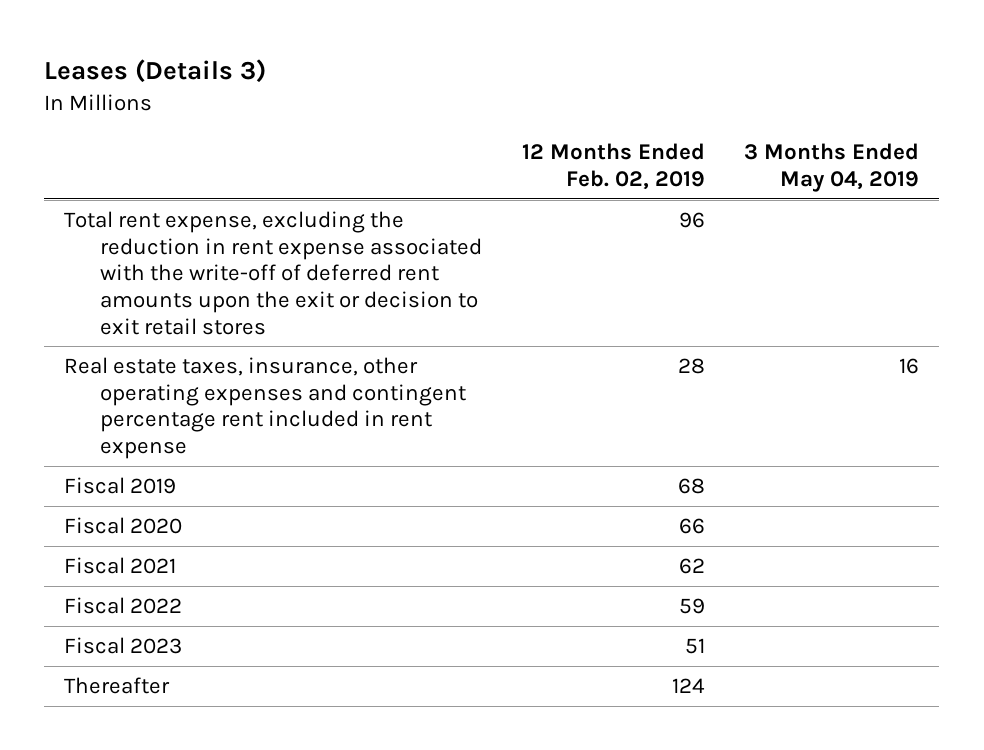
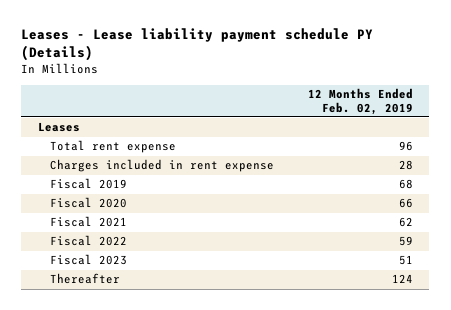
- Leases (Details 3)
+ Leases - Lease liability payment schedule PY (Details)
- | 12 Months Ended Feb. 02, 2019 | 3 Months Ended May 04, 2019
+ | 12 Months Ended Feb. 02, 2019
- Total rent expense, excluding the reduction in rent expense associated with the write-off of deferred rent amounts upon the exit or decision to exit retail stores | 96 |
- Real estate taxes, insurance, other operating expenses and contingent percentage rent included in rent expense | 28 | 16
+ Leases
+ Total rent expense | 96
+ Charges included in rent expense | 28

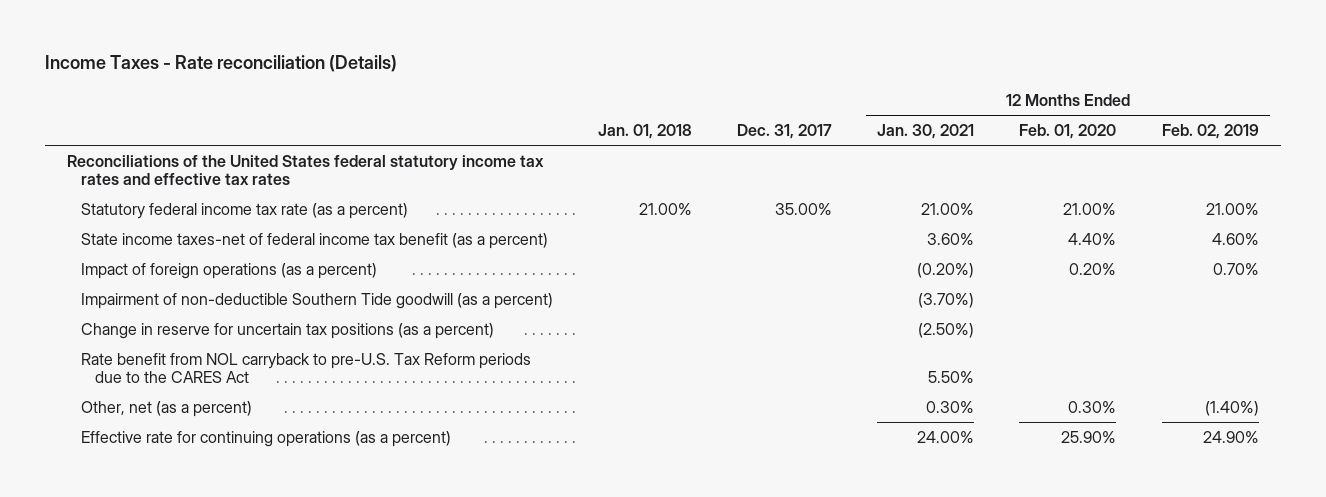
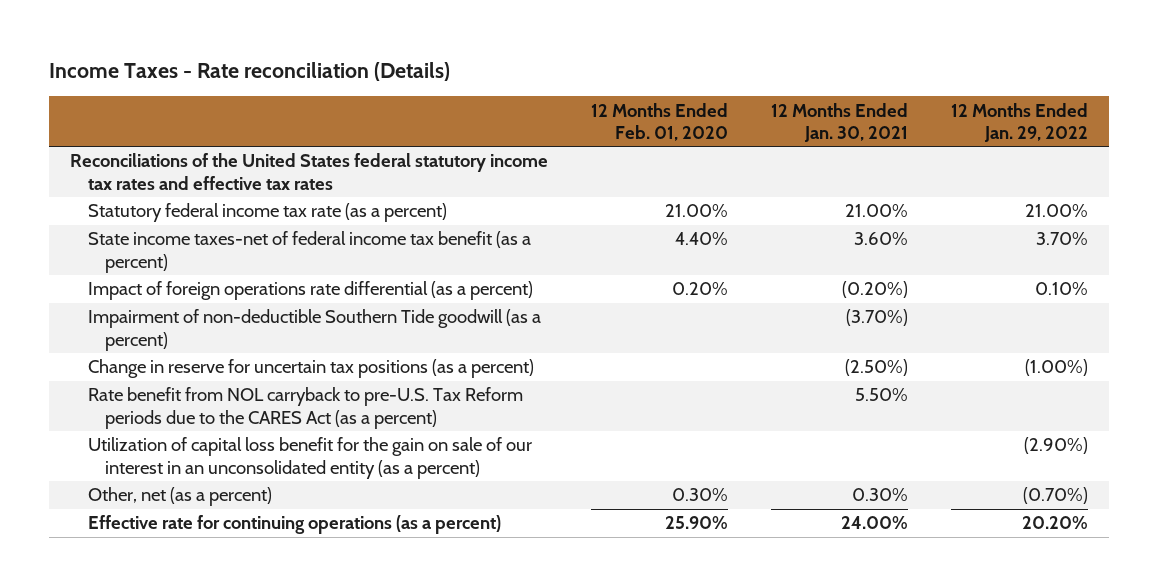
- | Jan. 01, 2018 | Dec. 31, 2017 | 12 Months Ended Jan. 30, 2021 | 12 Months Ended Feb. 01, 2020 | 12 Months Ended Feb. 02, 2019
+ | 12 Months Ended Feb. 01, 2020 | 12 Months Ended Jan. 30, 2021 | 12 Months Ended Jan. 29, 2022
- Impact of foreign operations (as a percent) | | | (0.20%) | 0.20% | 0.70%
+ Impact of foreign operations rate differential (as a percent) | 0.20% | (0.20%) | 0.10%
- Rate benefit from NOL carryback to pre-U.S. Tax Reform periods due to the CARES Act | | | 5.50% | |
+ Rate benefit from NOL carryback to pre-U.S. Tax Reform periods due to the CARES Act (as a percent) | | 5.50% |
+ Utilization of capital loss benefit for the gain on sale of our interest in an unconsolidated entity (as a percent) | | | (2.90%)

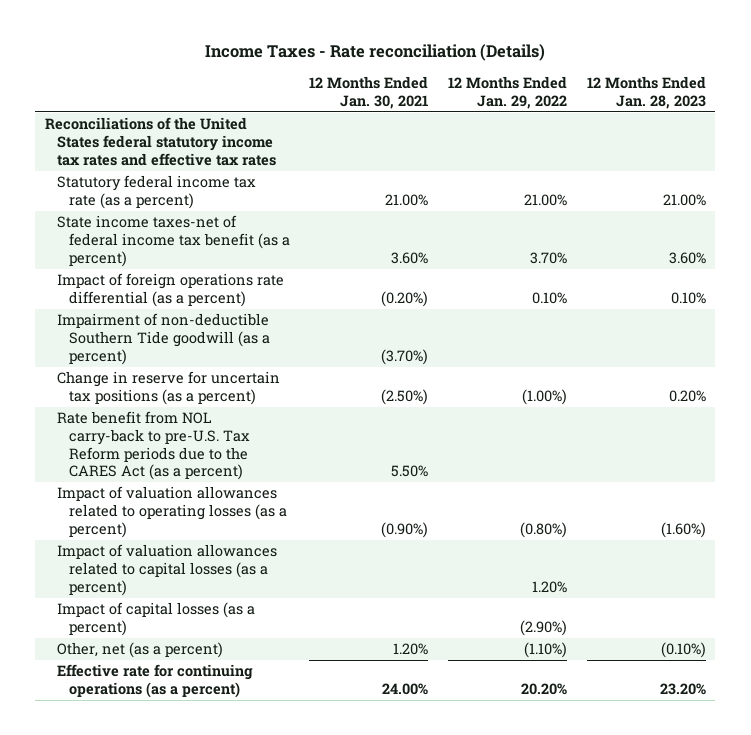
- | 12 Months Ended Feb. 01, 2020 | 12 Months Ended Jan. 30, 2021 | 12 Months Ended Jan. 29, 2022
+ | 12 Months Ended Jan. 30, 2021 | 12 Months Ended Jan. 29, 2022 | 12 Months Ended Jan. 28, 2023
- Rate benefit from NOL carryback to pre-U.S. Tax Reform periods due to the CARES Act (as a percent) | | 5.50% |
- Utilization of capital loss benefit for the gain on sale of our interest in an unconsolidated entity (as a percent) | | | (2.90%)
- Other, net (as a percent) | 0.30% | 0.30% | (0.70%)
+ Rate benefit from NOL carry-back to pre-U.S. Tax Reform periods due to the CARES Act (as a percent) | 5.50% | |
+ Impact of valuation allowances related to operating losses (as a percent) | (0.90%) | (0.80%) | (1.60%)
+ Impact of valuation allowances related to capital losses (as a percent) | | 1.20% |
+ Impact of capital losses (as a percent) | | (2.90%) |
+ Other, net (as a percent) | 1.20% | (1.10%) | (0.10%)

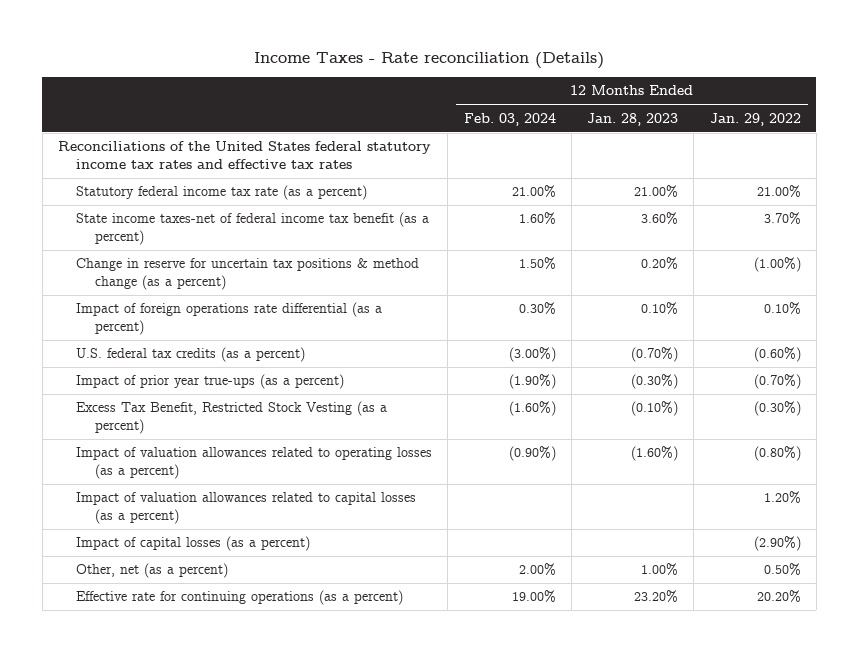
- | 12 Months Ended Jan. 30, 2021 | 12 Months Ended Jan. 29, 2022 | 12 Months Ended Jan. 28, 2023
+ | 12 Months Ended Feb. 03, 2024 | 12 Months Ended Jan. 28, 2023 | 12 Months Ended Jan. 29, 2022
+ Change in reserve for uncertain tax positions & method change (as a percent) | 1.50% | 0.20% | (1.00%)
- Impairment of non-deductible Southern Tide goodwill (as a percent) | (3.70%) | |
- Change in reserve for uncertain tax positions (as a percent) | (2.50%) | (1.00%) | 0.20%
- Rate benefit from NOL carry-back to pre-U.S. Tax Reform periods due to the CARES Act (as a percent) | 5.50% | |
+ U.S. federal tax credits (as a percent) | (3.00%) | (0.70%) | (0.60%)
+ Impact of prior year true-ups (as a percent) | (1.90%) | (0.30%) | (0.70%)
+ Excess Tax Benefit, Restricted Stock Vesting (as a percent) | (1.60%) | (0.10%) | (0.30%)
- Other, net (as a percent) | 1.20% | (1.10%) | (0.10%)
+ Other, net (as a percent) | 2.00% | 1.00% | 0.50%

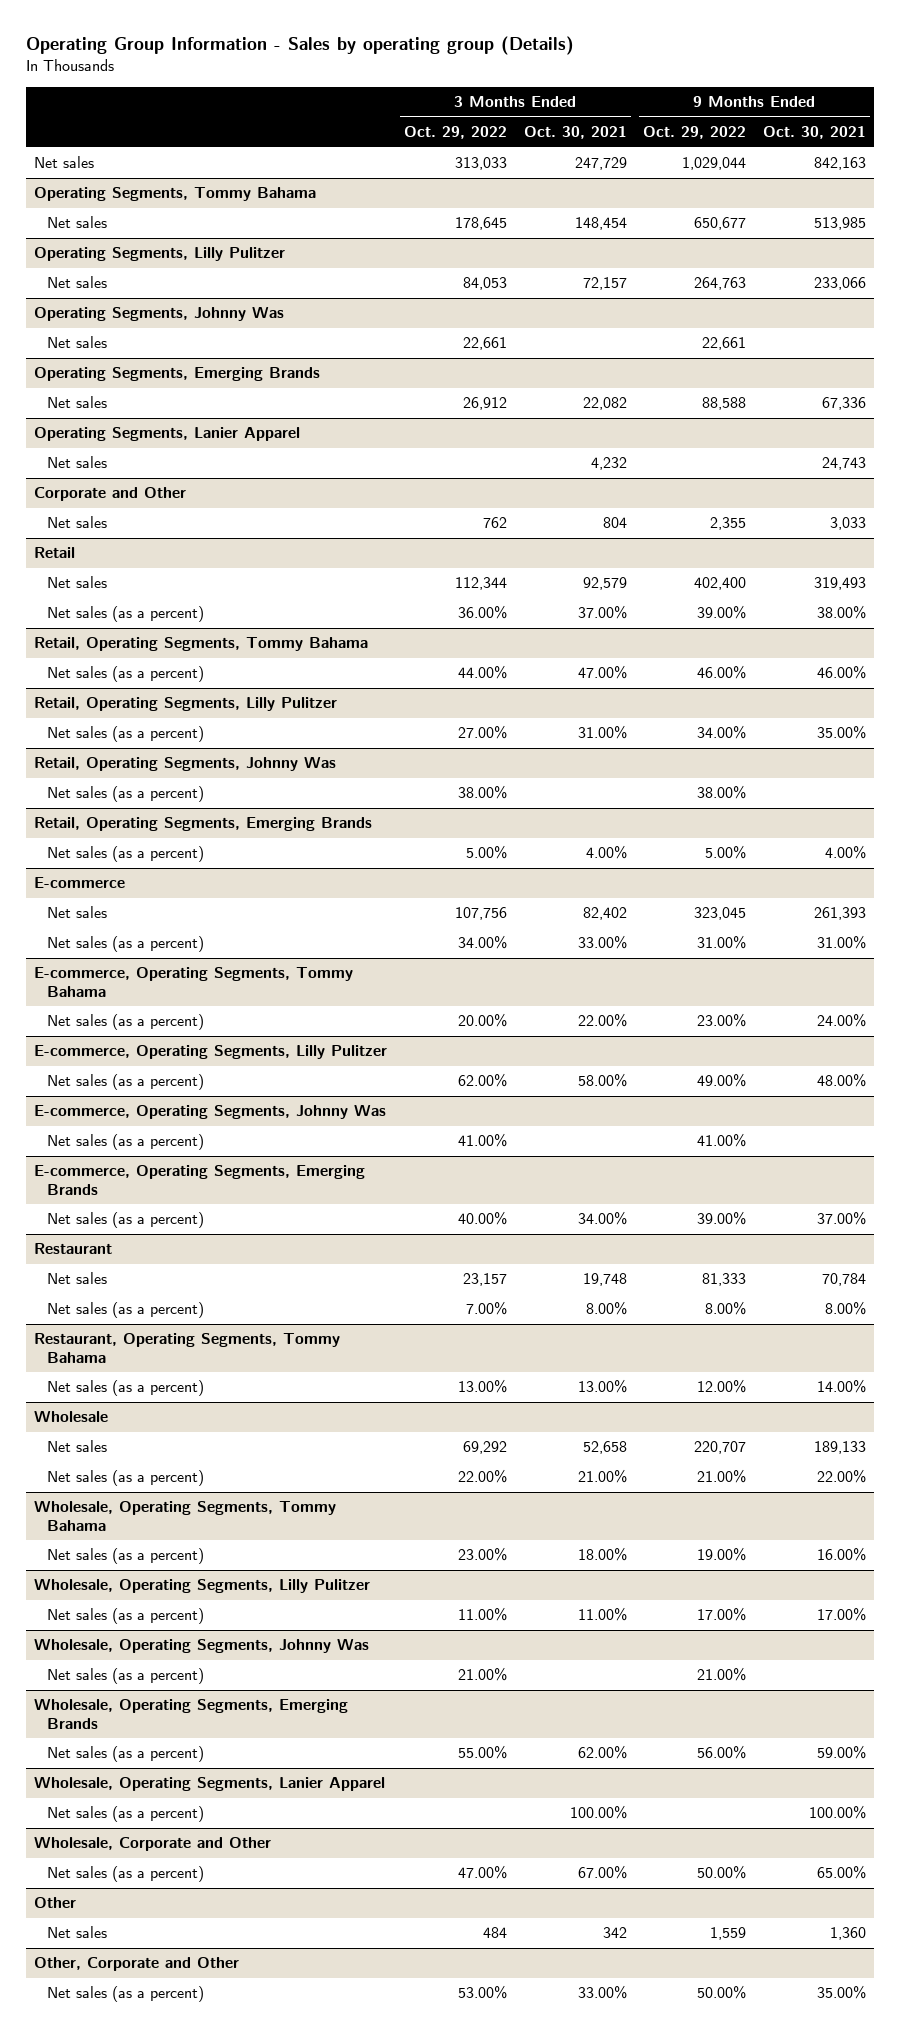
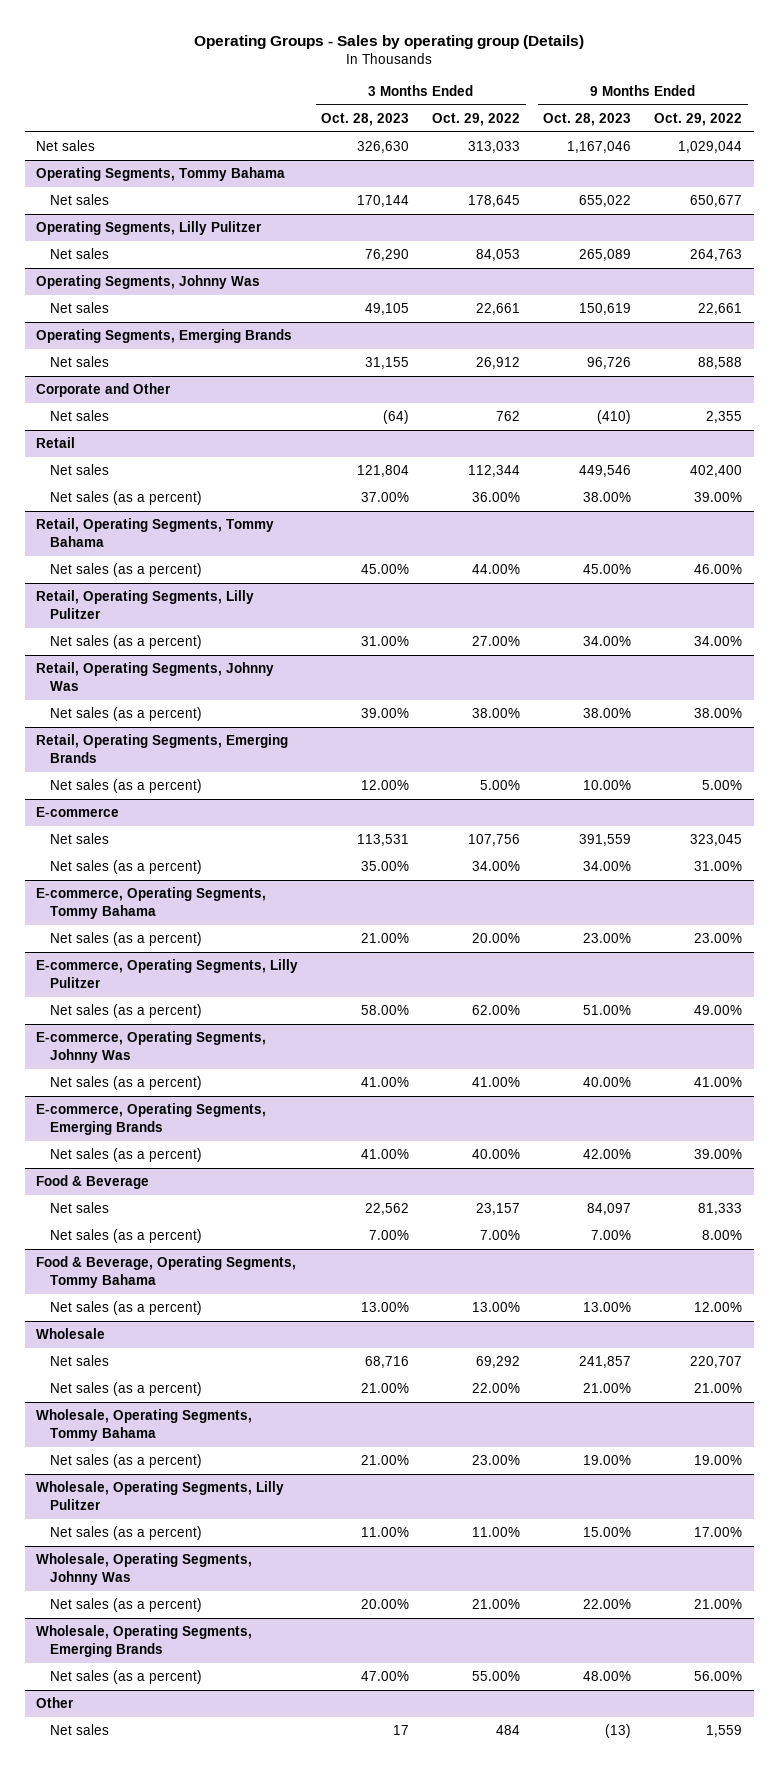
- Operating Group Information - Sales by operating group (Details)
+ Operating Groups - Sales by operating group (Details)
- | 3 Months Ended Oct. 29, 2022 | 3 Months Ended Oct. 30, 2021 | 9 Months Ended Oct. 29, 2022 | 9 Months Ended Oct. 30, 2021
+ | 3 Months Ended Oct. 28, 2023 | 3 Months Ended Oct. 29, 2022 | 9 Months Ended Oct. 28, 2023 | 9 Months Ended Oct. 29, 2022
- Operating Segments, Lanier Apparel
- Net sales | | 4,232 | | 24,743
- Restaurant
+ Food & Beverage
- Restaurant, Operating Segments, Tommy Bahama
+ Food & Beverage, Operating Segments, Tommy Bahama
- Wholesale, Operating Segments, Lanier Apparel
- Net sales (as a percent) | | 100.00% | | 100.00%
- Wholesale, Corporate and Other
- Net sales (as a percent) | 47.00% | 67.00% | 50.00% | 65.00%
- Other, Corporate and Other
- Net sales (as a percent) | 53.00% | 33.00% | 50.00% | 35.00%

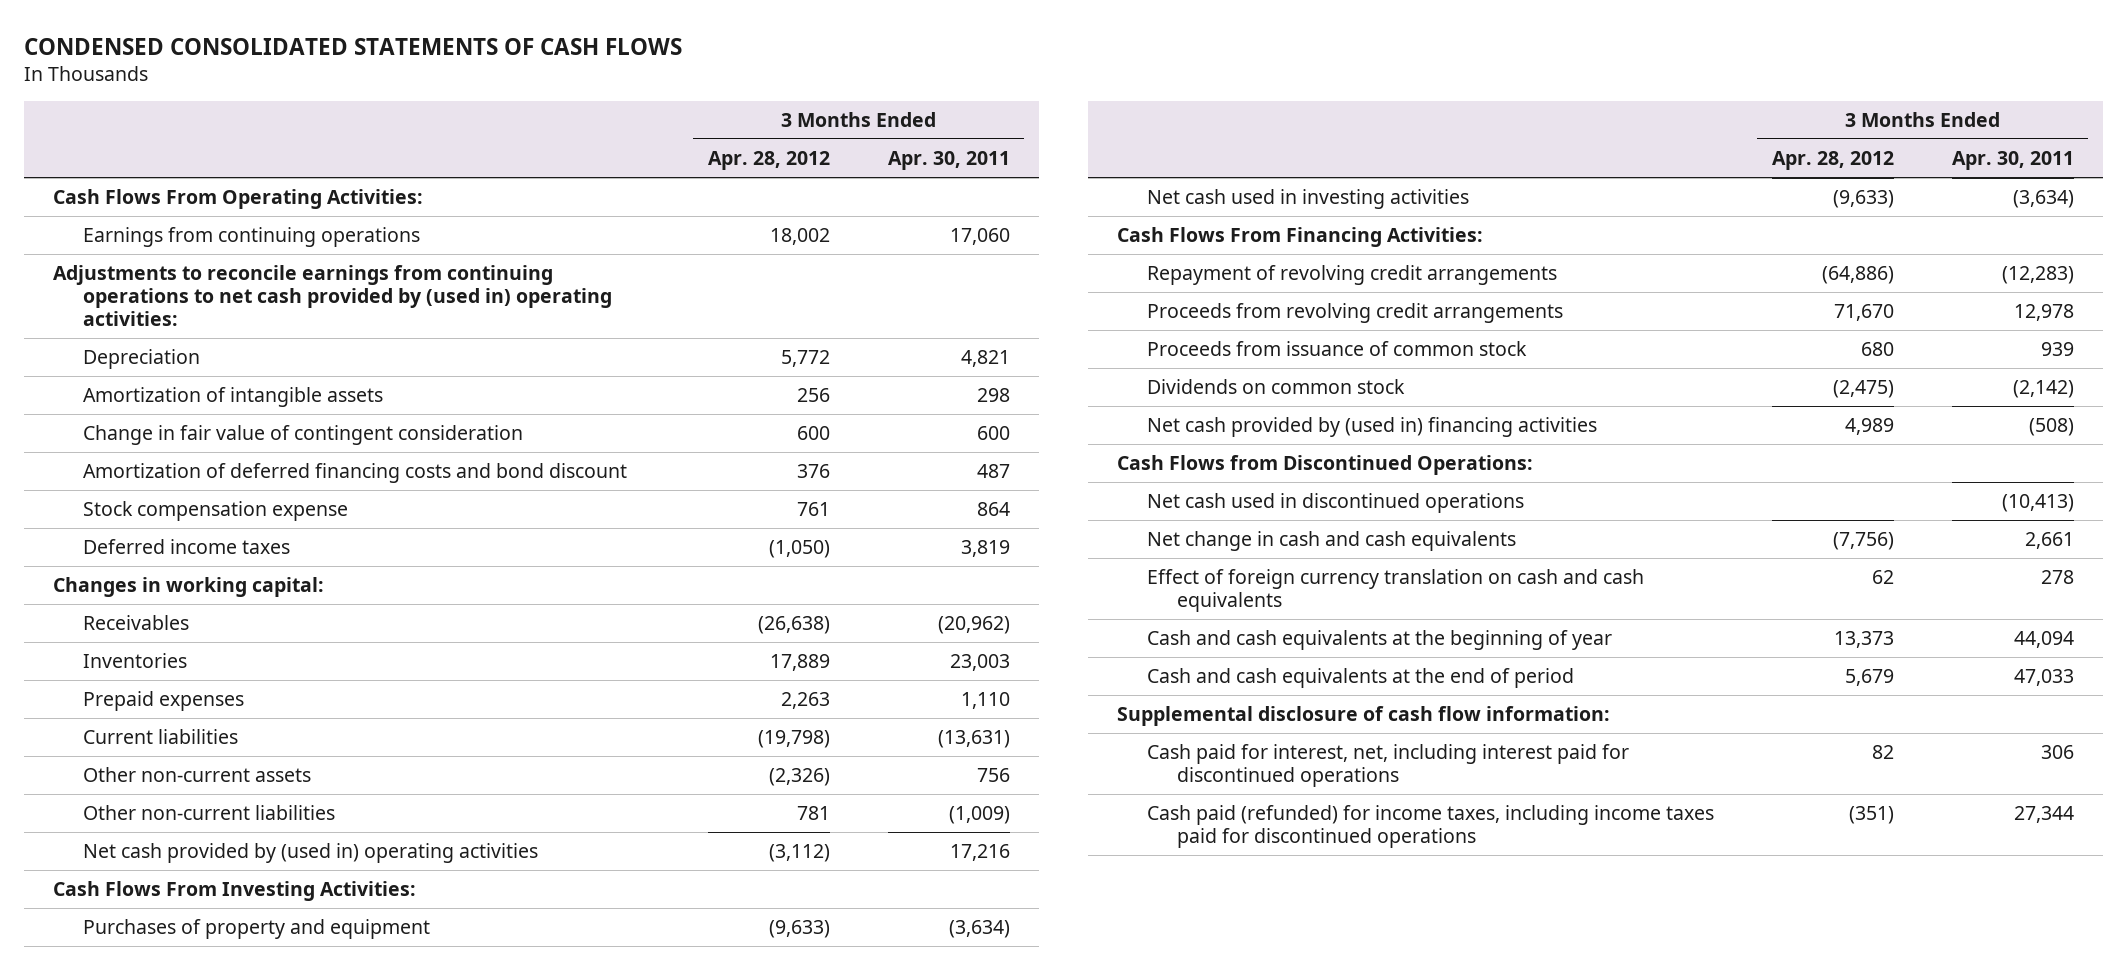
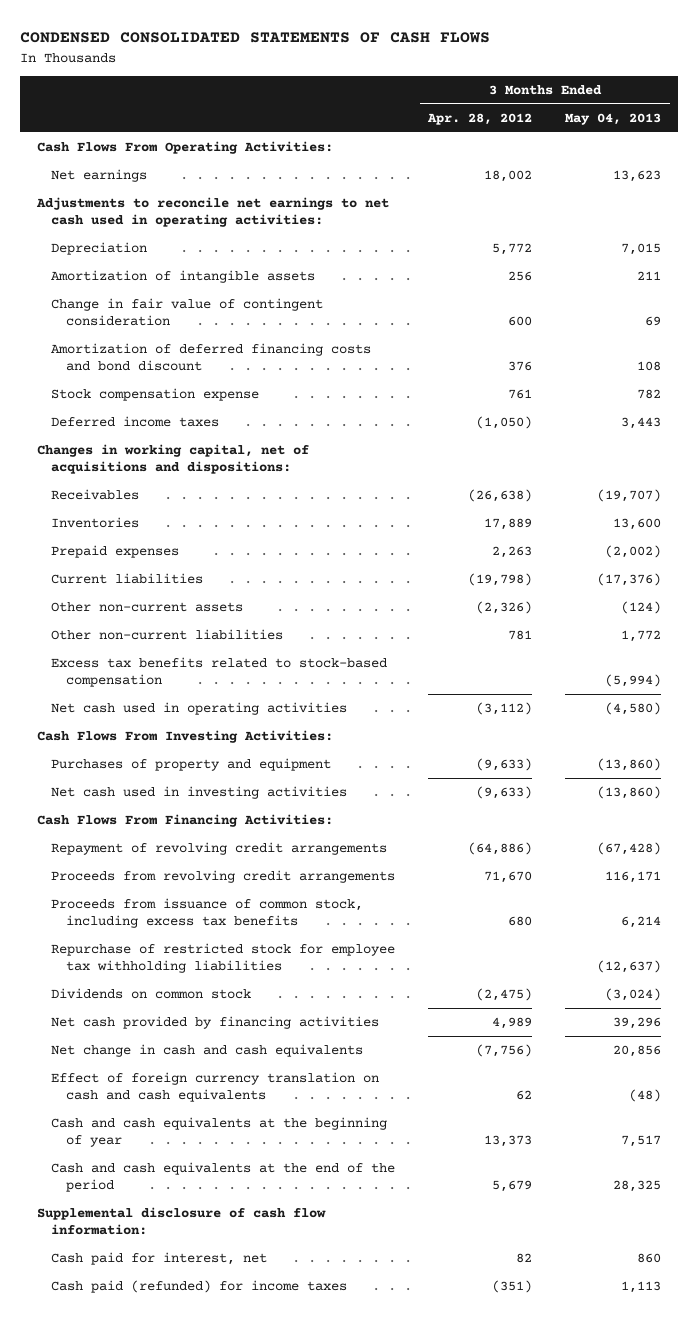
- | 3 Months Ended Apr. 28, 2012 | 3 Months Ended Apr. 30, 2011
+ | 3 Months Ended Apr. 28, 2012 | 3 Months Ended May 04, 2013
- Earnings from continuing operations | 18,002 | 17,060
- Adjustments to reconcile earnings from continuing operations to net cash provided by (used in) operating activities:
+ Net earnings | 18,002 | 13,623
+ Adjustments to reconcile net earnings to net cash used in operating activities:
- Changes in working capital:
+ Changes in working capital, net of acquisitions and dispositions:
- Net cash provided by (used in) operating activities | (3,112) | 17,216
+ Excess tax benefits related to stock-based compensation | | (5,994)
+ Net cash used in operating activities | (3,112) | (4,580)
- Proceeds from issuance of common stock | 680 | 939
+ Proceeds from issuance of common stock, including excess tax benefits | 680 | 6,214
+ Repurchase of restricted stock for employee tax withholding liabilities | | (12,637)
- Net cash provided by (used in) financing activities | 4,989 | (508)
- Cash Flows from Discontinued Operations:
- Net cash used in discontinued operations | | (10,413)
+ Net cash provided by financing activities | 4,989 | 39,296
- Cash and cash equivalents at the end of period | 5,679 | 47,033
+ Cash and cash equivalents at the end of the period | 5,679 | 28,325
- Cash paid for interest, net, including interest paid for discontinued operations | 82 | 306
- Cash paid (refunded) for income taxes, including income taxes paid for discontinued operations | (351) | 27,344
+ Cash paid for interest, net | 82 | 860
+ Cash paid (refunded) for income taxes | (351) | 1,113

